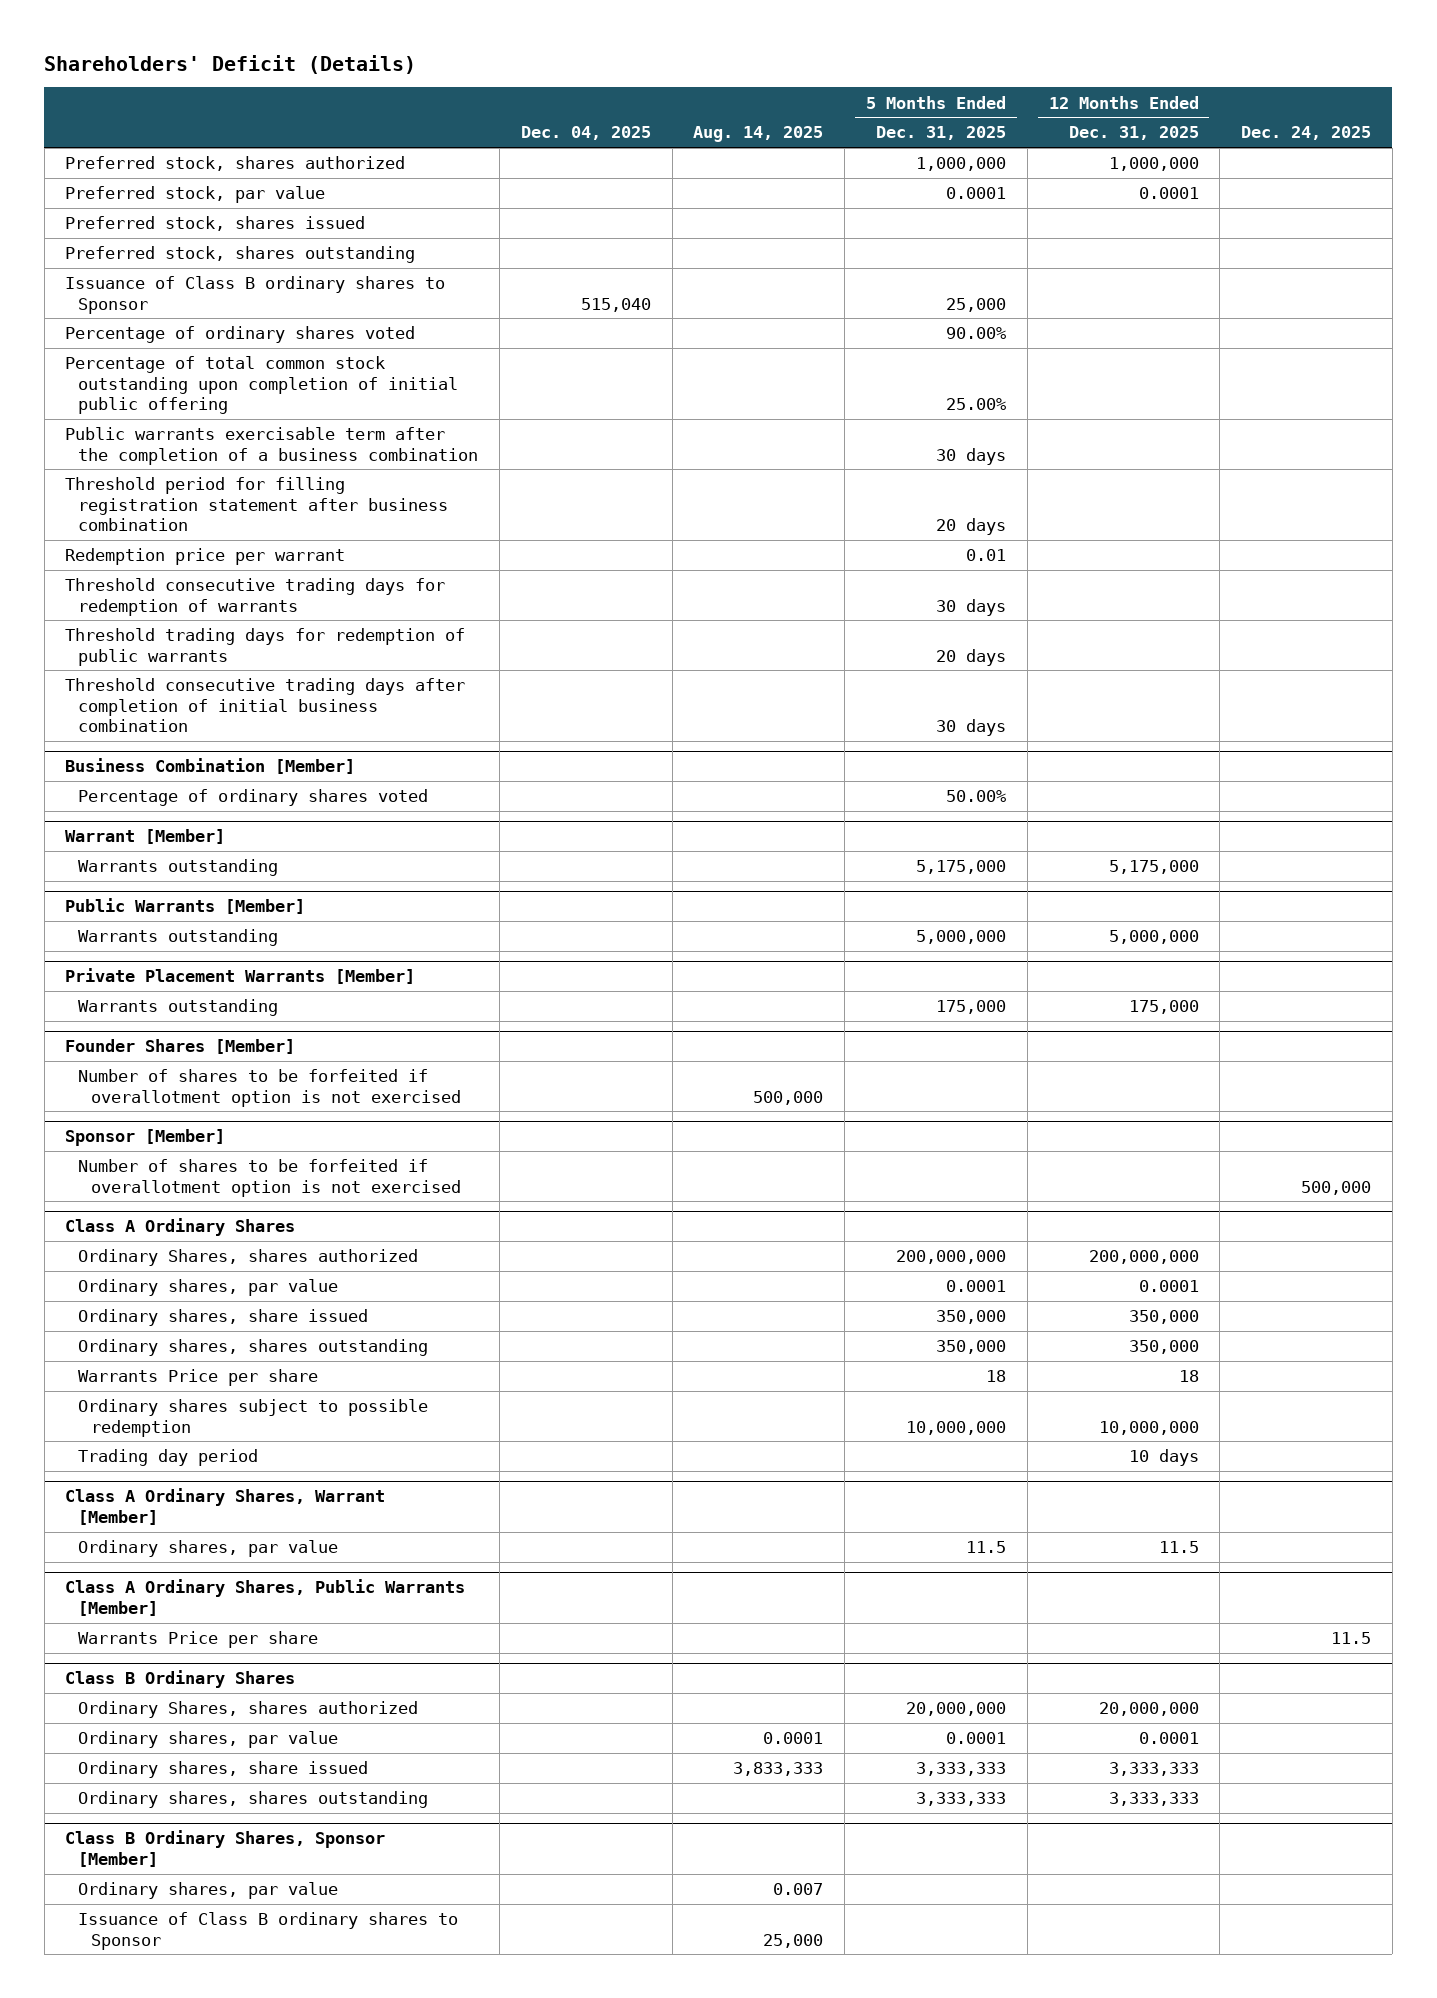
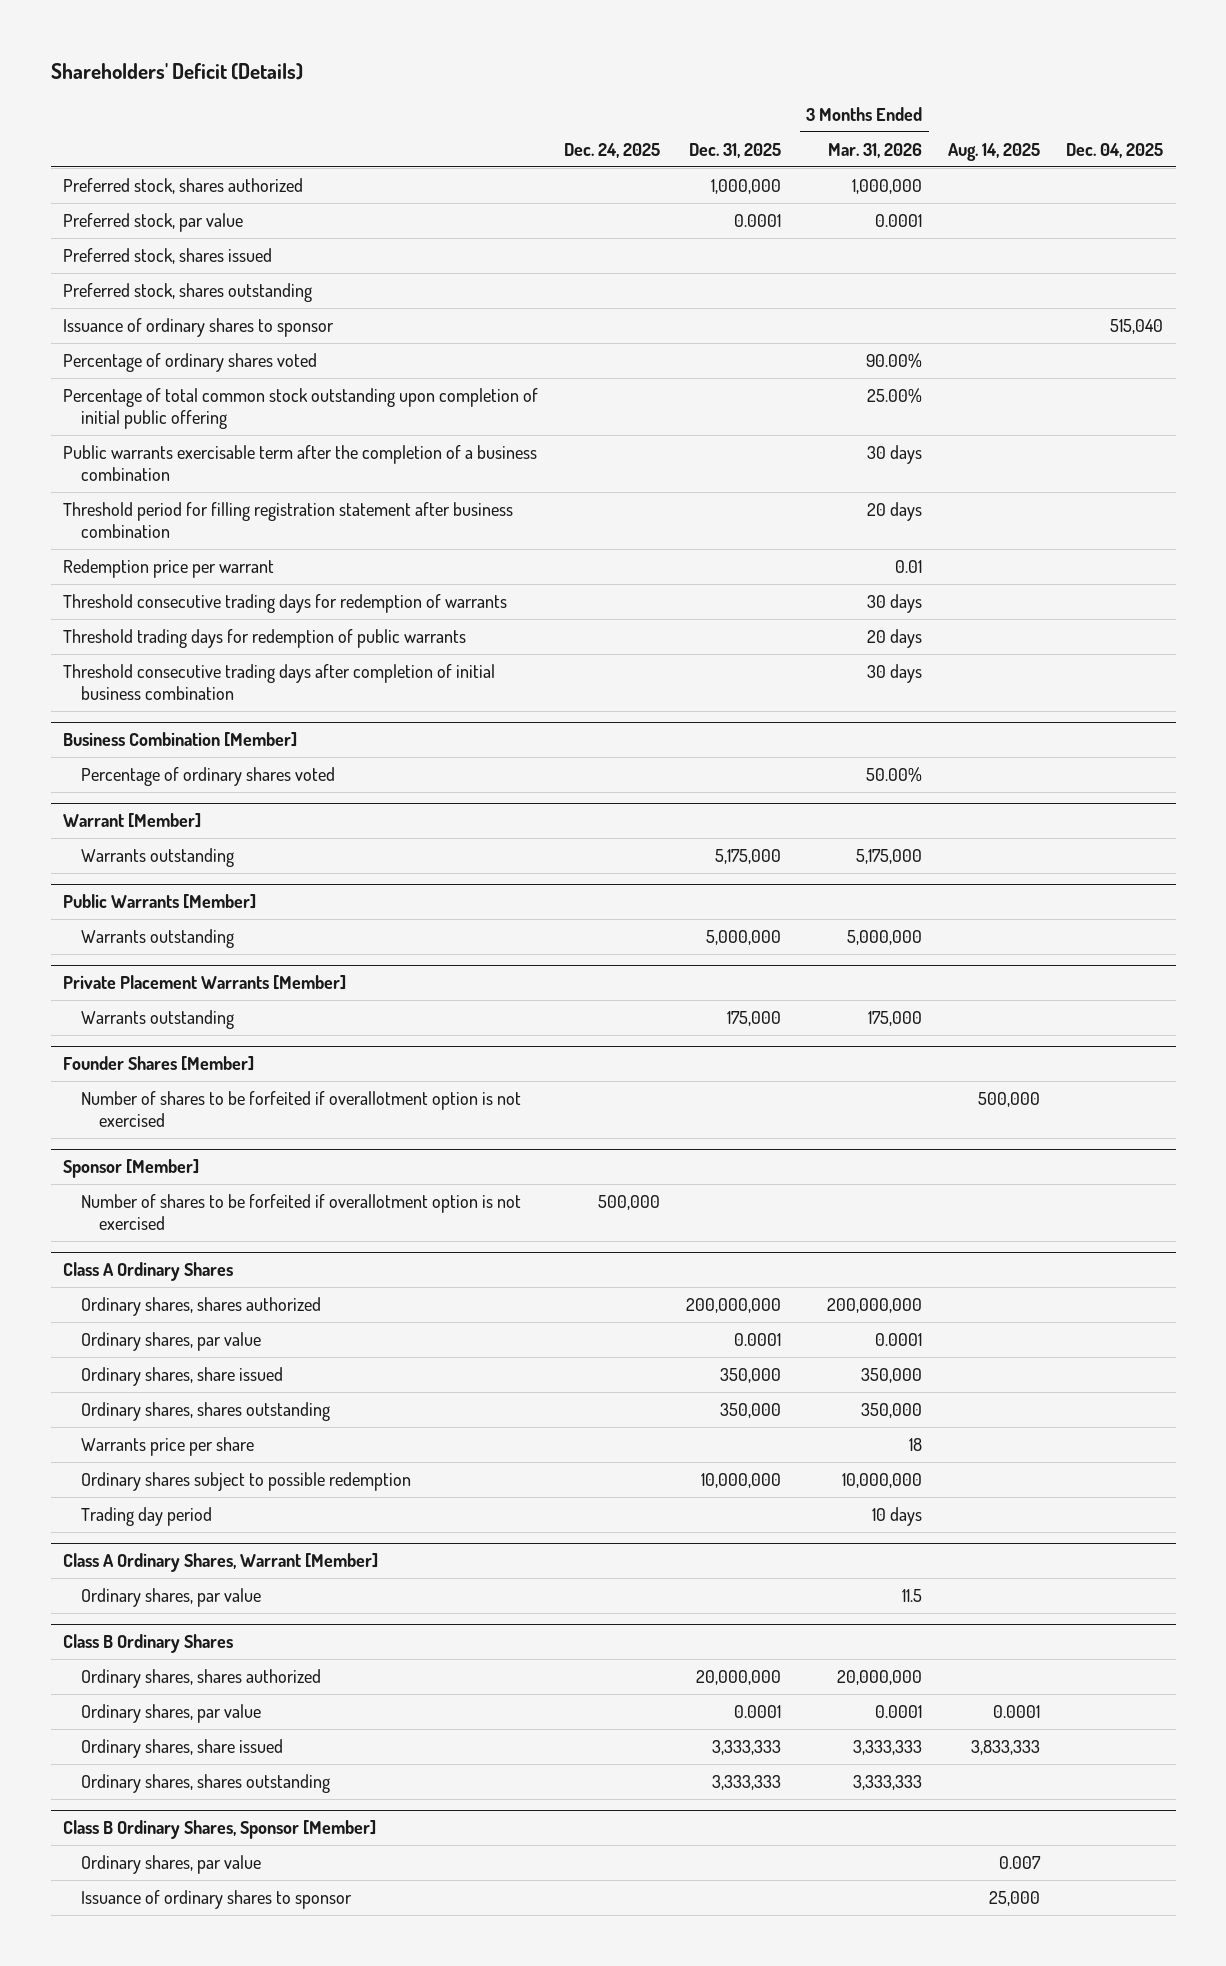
- | Dec. 04, 2025 | Aug. 14, 2025 | 5 Months Ended Dec. 31, 2025 | 12 Months Ended Dec. 31, 2025 | Dec. 24, 2025
+ | Dec. 24, 2025 | Dec. 31, 2025 | 3 Months Ended Mar. 31, 2026 | Aug. 14, 2025 | Dec. 04, 2025
- Issuance of Class B ordinary shares to Sponsor | 515,040 | | 25,000 | |
+ Issuance of ordinary shares to sponsor | | | | | 515,040
@ Class A Ordinary Shares
- Ordinary Shares, shares authorized | | | 200,000,000 | 200,000,000 |
+ Ordinary shares, shares authorized | | 200,000,000 | 200,000,000 | |
- Warrants Price per share | | | 18 | 18 |
+ Warrants price per share | | | 18 | |
- Class A Ordinary Shares, Public Warrants [Member]
- Warrants Price per share | | | | | 11.5
@ Class B Ordinary Shares
- Ordinary Shares, shares authorized | | | 20,000,000 | 20,000,000 |
+ Ordinary shares, shares authorized | | 20,000,000 | 20,000,000 | |
@ Class B Ordinary Shares, Sponsor [Member]
- Issuance of Class B ordinary shares to Sponsor | | 25,000 | | |
+ Issuance of ordinary shares to sponsor | | | | 25,000 |

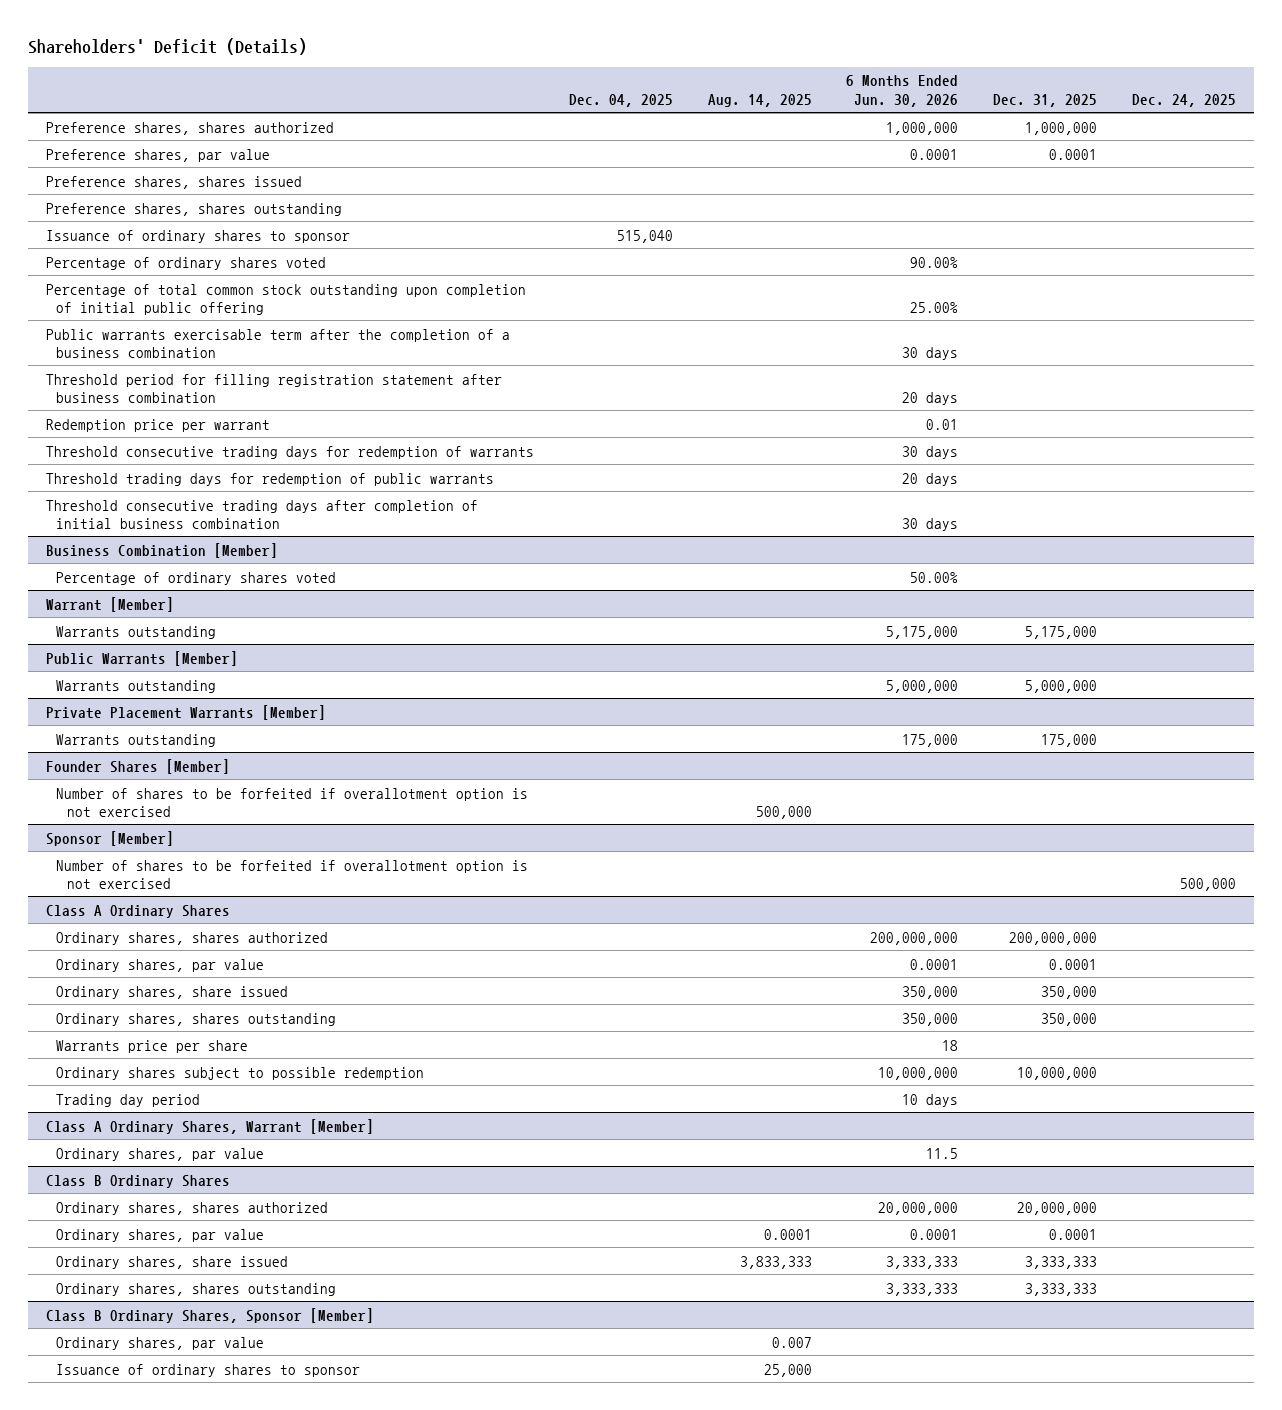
- | Dec. 24, 2025 | Dec. 31, 2025 | 3 Months Ended Mar. 31, 2026 | Aug. 14, 2025 | Dec. 04, 2025
+ | Dec. 04, 2025 | Aug. 14, 2025 | 6 Months Ended Jun. 30, 2026 | Dec. 31, 2025 | Dec. 24, 2025
- Preferred stock, shares authorized | | 1,000,000 | 1,000,000 | |
- Preferred stock, par value | | 0.0001 | 0.0001 | |
- Preferred stock, shares issued
- Preferred stock, shares outstanding
+ Preference shares, shares authorized | | | 1,000,000 | 1,000,000 |
+ Preference shares, par value | | | 0.0001 | 0.0001 |
+ Preference shares, shares issued
+ Preference shares, shares outstanding

